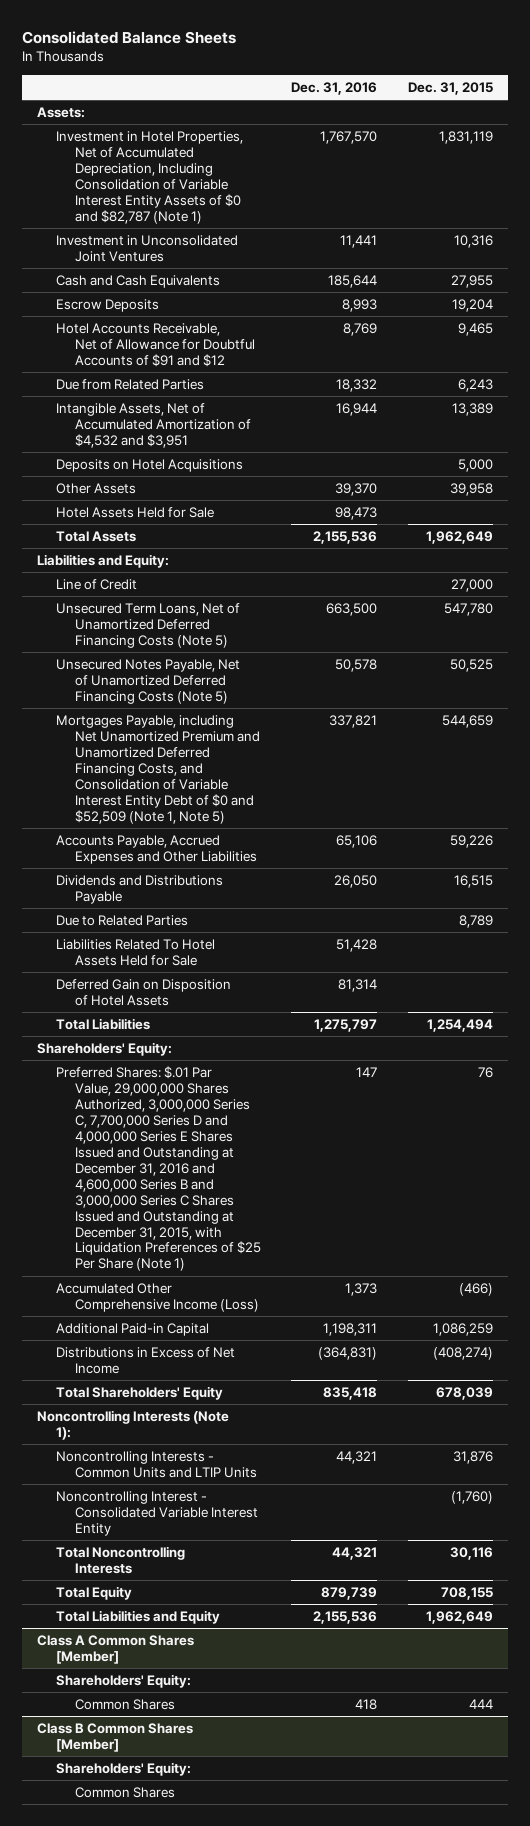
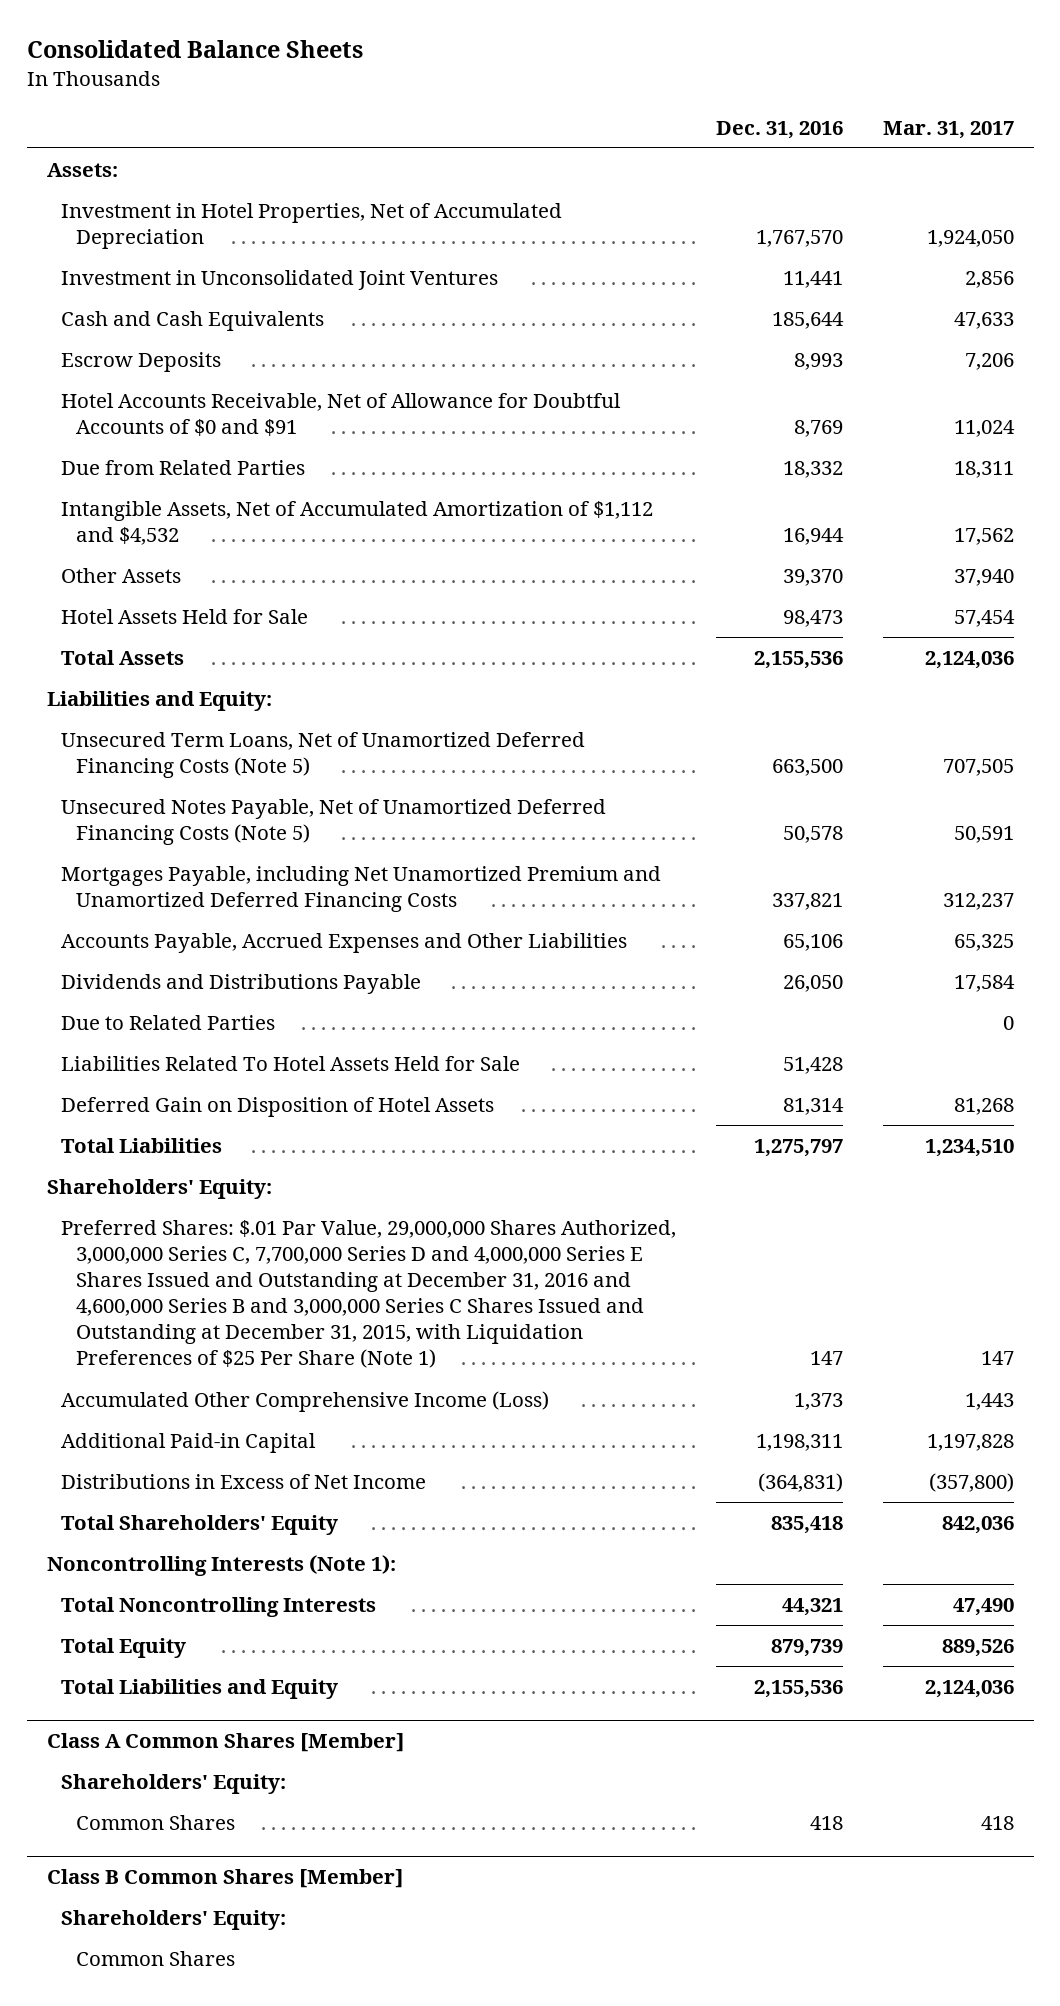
- | Dec. 31, 2016 | Dec. 31, 2015
+ | Dec. 31, 2016 | Mar. 31, 2017
- Investment in Hotel Properties, Net of Accumulated Depreciation, Including Consolidation of Variable Interest Entity Assets of $0 and $82,787 (Note 1) | 1,767,570 | 1,831,119
+ Investment in Hotel Properties, Net of Accumulated Depreciation | 1,767,570 | 1,924,050
- Hotel Accounts Receivable, Net of Allowance for Doubtful Accounts of $91 and $12 | 8,769 | 9,465
+ Hotel Accounts Receivable, Net of Allowance for Doubtful Accounts of $0 and $91 | 8,769 | 11,024
- Intangible Assets, Net of Accumulated Amortization of $4,532 and $3,951 | 16,944 | 13,389
- Deposits on Hotel Acquisitions | | 5,000
+ Intangible Assets, Net of Accumulated Amortization of $1,112 and $4,532 | 16,944 | 17,562
- Line of Credit | | 27,000
- Mortgages Payable, including Net Unamortized Premium and Unamortized Deferred Financing Costs, and Consolidation of Variable Interest Entity Debt of $0 and $52,509 (Note 1, Note 5) | 337,821 | 544,659
+ Mortgages Payable, including Net Unamortized Premium and Unamortized Deferred Financing Costs | 337,821 | 312,237
- Noncontrolling Interests - Common Units and LTIP Units | 44,321 | 31,876
- Noncontrolling Interest - Consolidated Variable Interest Entity | | (1,760)

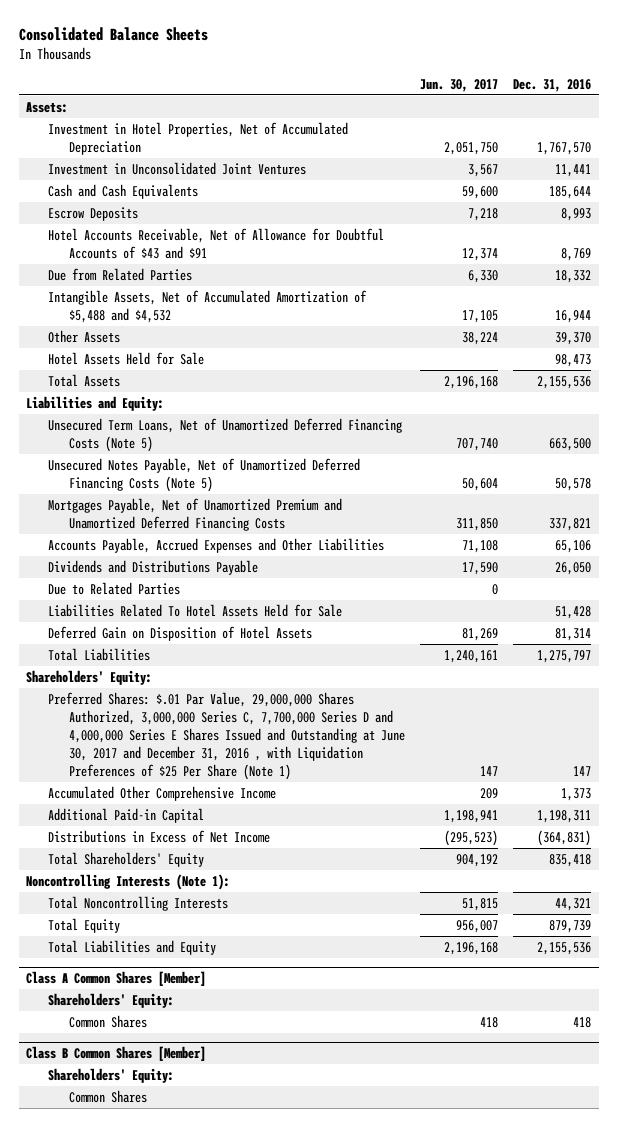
- | Dec. 31, 2016 | Mar. 31, 2017
+ | Jun. 30, 2017 | Dec. 31, 2016
- Hotel Accounts Receivable, Net of Allowance for Doubtful Accounts of $0 and $91 | 8,769 | 11,024
+ Hotel Accounts Receivable, Net of Allowance for Doubtful Accounts of $43 and $91 | 12,374 | 8,769
- Intangible Assets, Net of Accumulated Amortization of $1,112 and $4,532 | 16,944 | 17,562
+ Intangible Assets, Net of Accumulated Amortization of $5,488 and $4,532 | 17,105 | 16,944
- Mortgages Payable, including Net Unamortized Premium and Unamortized Deferred Financing Costs | 337,821 | 312,237
+ Mortgages Payable, Net of Unamortized Premium and Unamortized Deferred Financing Costs | 311,850 | 337,821
- Preferred Shares: $.01 Par Value, 29,000,000 Shares Authorized, 3,000,000 Series C, 7,700,000 Series D and 4,000,000 Series E Shares Issued and Outstanding at December 31, 2016 and 4,600,000 Series B and 3,000,000 Series C Shares Issued and Outstanding at December 31, 2015, with Liquidation Preferences of $25 Per Share (Note 1) | 147 | 147
- Accumulated Other Comprehensive Income (Loss) | 1,373 | 1,443
+ Preferred Shares: $.01 Par Value, 29,000,000 Shares Authorized, 3,000,000 Series C, 7,700,000 Series D and 4,000,000 Series E Shares Issued and Outstanding at June 30, 2017 and December 31, 2016 , with Liquidation Preferences of $25 Per Share (Note 1) | 147 | 147
+ Accumulated Other Comprehensive Income | 209 | 1,373

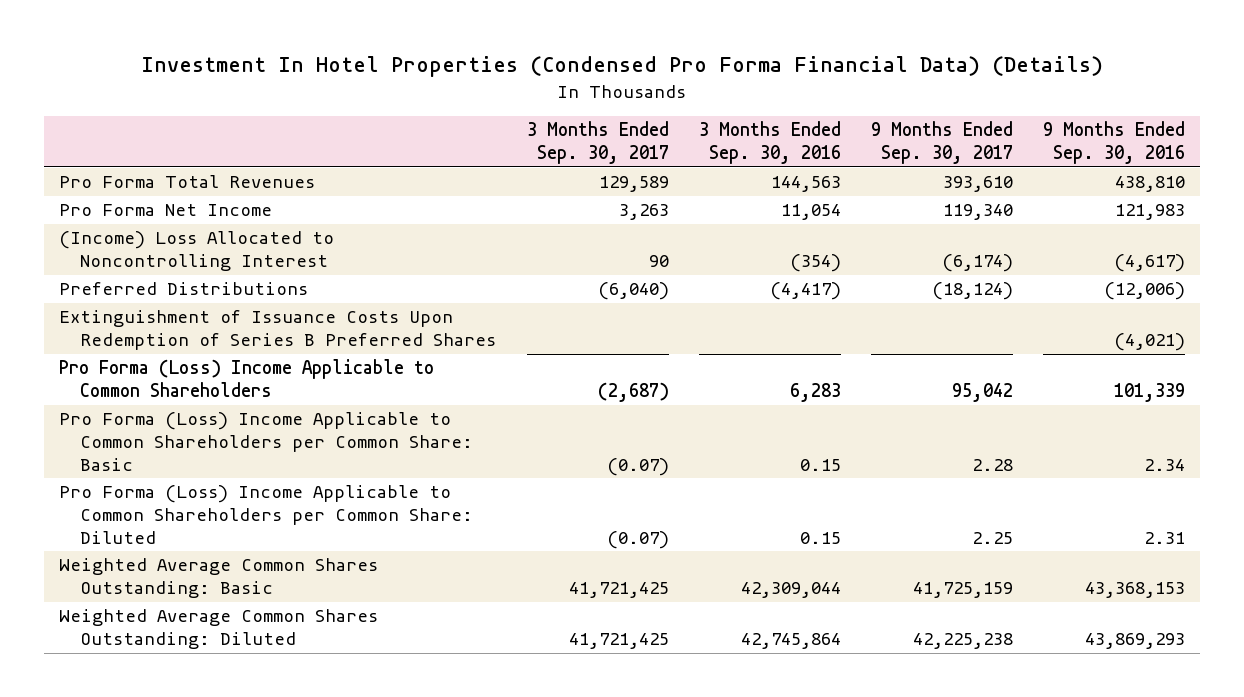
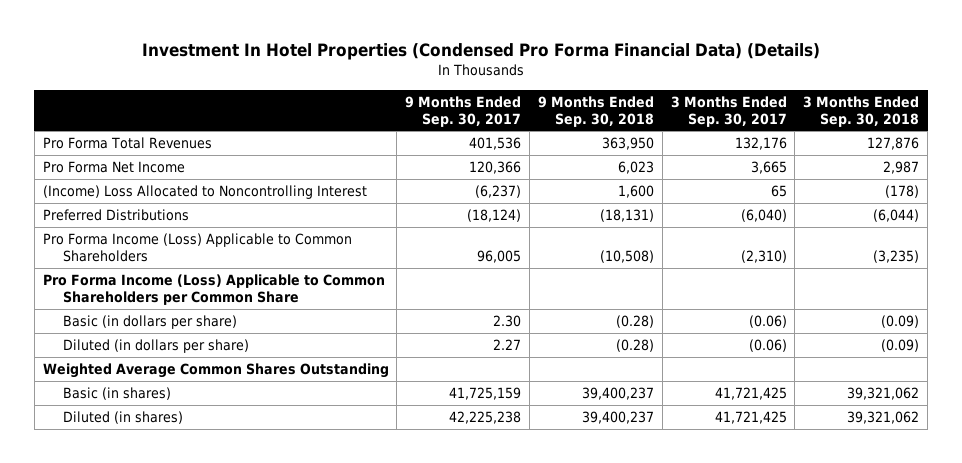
- | 3 Months Ended Sep. 30, 2017 | 3 Months Ended Sep. 30, 2016 | 9 Months Ended Sep. 30, 2017 | 9 Months Ended Sep. 30, 2016
+ | 9 Months Ended Sep. 30, 2017 | 9 Months Ended Sep. 30, 2018 | 3 Months Ended Sep. 30, 2017 | 3 Months Ended Sep. 30, 2018
- Pro Forma Total Revenues | 129,589 | 144,563 | 393,610 | 438,810
- Pro Forma Net Income | 3,263 | 11,054 | 119,340 | 121,983
- (Income) Loss Allocated to Noncontrolling Interest | 90 | (354) | (6,174) | (4,617)
+ Pro Forma Total Revenues | 401,536 | 363,950 | 132,176 | 127,876
+ Pro Forma Net Income | 120,366 | 6,023 | 3,665 | 2,987
+ (Income) Loss Allocated to Noncontrolling Interest | (6,237) | 1,600 | 65 | (178)
- Extinguishment of Issuance Costs Upon Redemption of Series B Preferred Shares | | | | (4,021)
- Pro Forma (Loss) Income Applicable to Common Shareholders | (2,687) | 6,283 | 95,042 | 101,339
- Pro Forma (Loss) Income Applicable to Common Shareholders per Common Share: Basic | (0.07) | 0.15 | 2.28 | 2.34
- Pro Forma (Loss) Income Applicable to Common Shareholders per Common Share: Diluted | (0.07) | 0.15 | 2.25 | 2.31
- Weighted Average Common Shares Outstanding: Basic | 41,721,425 | 42,309,044 | 41,725,159 | 43,368,153
- Weighted Average Common Shares Outstanding: Diluted | 41,721,425 | 42,745,864 | 42,225,238 | 43,869,293
+ Pro Forma Income (Loss) Applicable to Common Shareholders | 96,005 | (10,508) | (2,310) | (3,235)
+ Pro Forma Income (Loss) Applicable to Common Shareholders per Common Share
+ Basic (in dollars per share) | 2.30 | (0.28) | (0.06) | (0.09)
+ Diluted (in dollars per share) | 2.27 | (0.28) | (0.06) | (0.09)
+ Weighted Average Common Shares Outstanding
+ Basic (in shares) | 41,725,159 | 39,400,237 | 41,721,425 | 39,321,062
+ Diluted (in shares) | 42,225,238 | 39,400,237 | 41,721,425 | 39,321,062

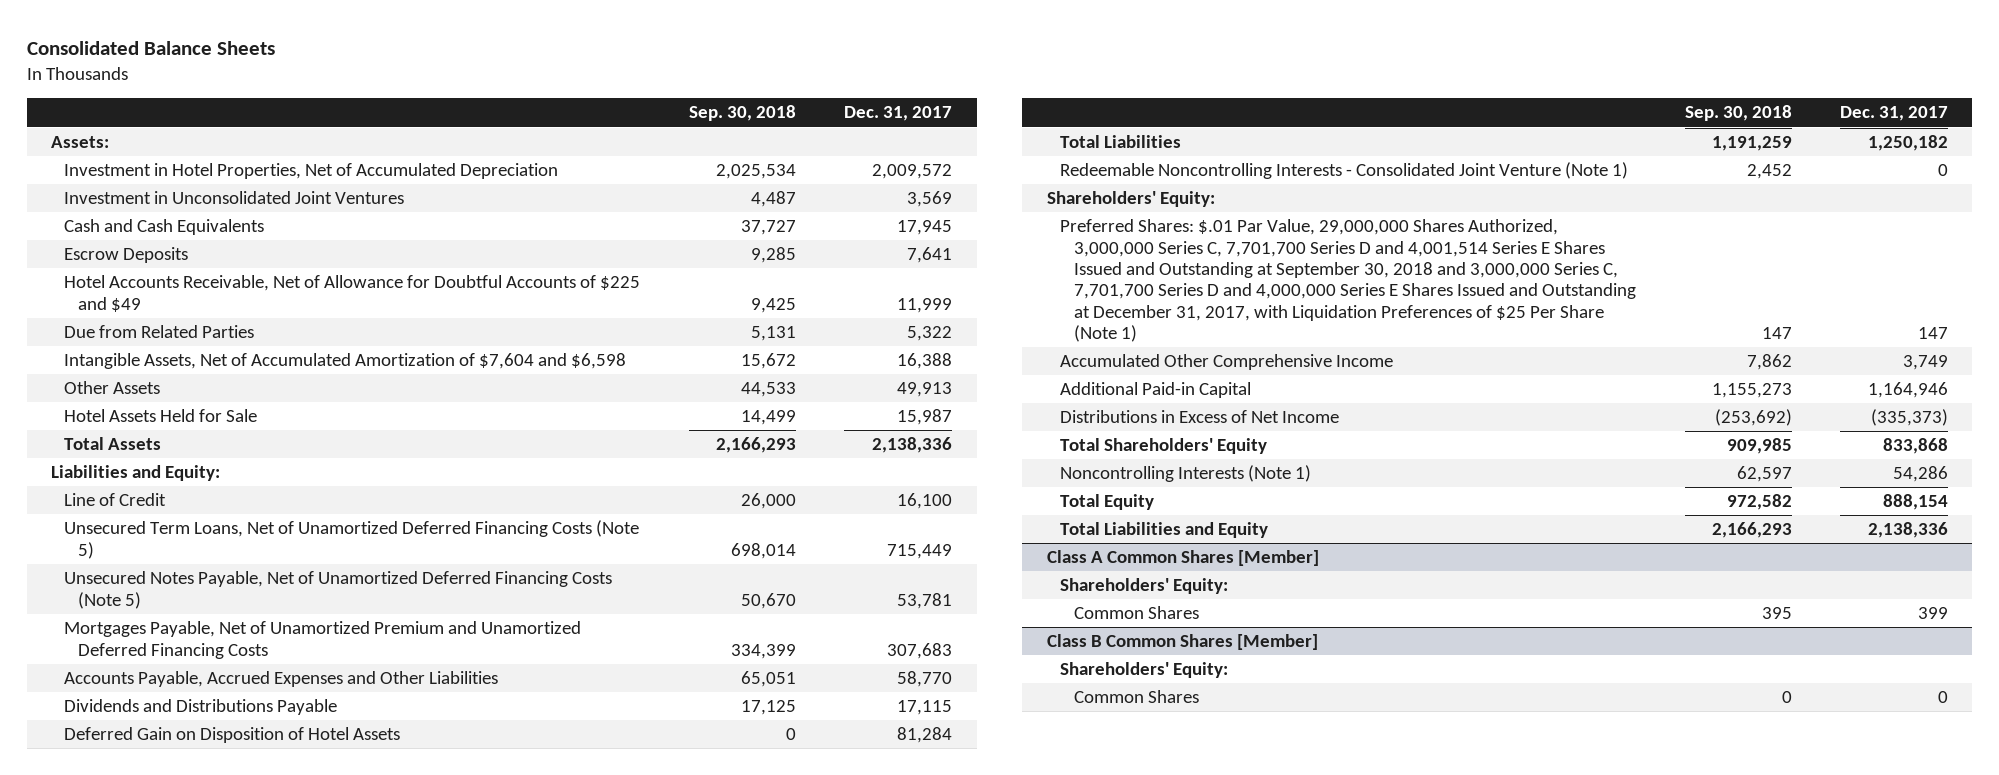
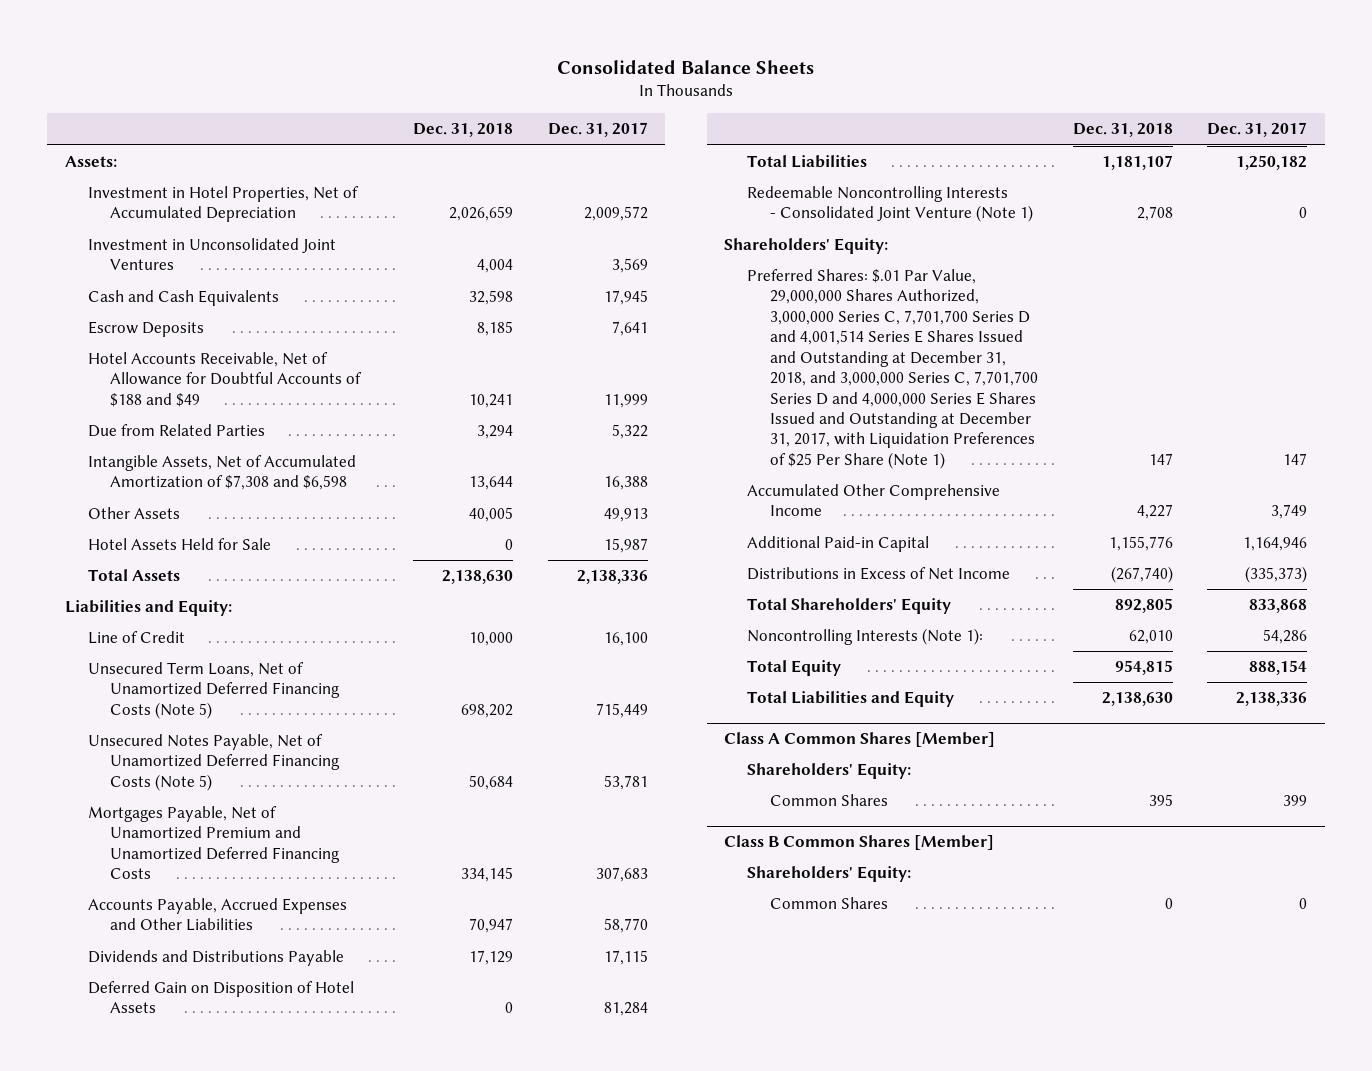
- | Sep. 30, 2018 | Dec. 31, 2017
+ | Dec. 31, 2018 | Dec. 31, 2017
- Hotel Accounts Receivable, Net of Allowance for Doubtful Accounts of $225 and $49 | 9,425 | 11,999
+ Hotel Accounts Receivable, Net of Allowance for Doubtful Accounts of $188 and $49 | 10,241 | 11,999
- Intangible Assets, Net of Accumulated Amortization of $7,604 and $6,598 | 15,672 | 16,388
+ Intangible Assets, Net of Accumulated Amortization of $7,308 and $6,598 | 13,644 | 16,388
- Preferred Shares: $.01 Par Value, 29,000,000 Shares Authorized, 3,000,000 Series C, 7,701,700 Series D and 4,001,514 Series E Shares Issued and Outstanding at September 30, 2018 and 3,000,000 Series C, 7,701,700 Series D and 4,000,000 Series E Shares Issued and Outstanding at December 31, 2017, with Liquidation Preferences of $25 Per Share (Note 1) | 147 | 147
+ Preferred Shares: $.01 Par Value, 29,000,000 Shares Authorized, 3,000,000 Series C, 7,701,700 Series D and 4,001,514 Series E Shares Issued and Outstanding at December 31, 2018, and 3,000,000 Series C, 7,701,700 Series D and 4,000,000 Series E Shares Issued and Outstanding at December 31, 2017, with Liquidation Preferences of $25 Per Share (Note 1) | 147 | 147
- Noncontrolling Interests (Note 1) | 62,597 | 54,286
+ Noncontrolling Interests (Note 1): | 62,010 | 54,286

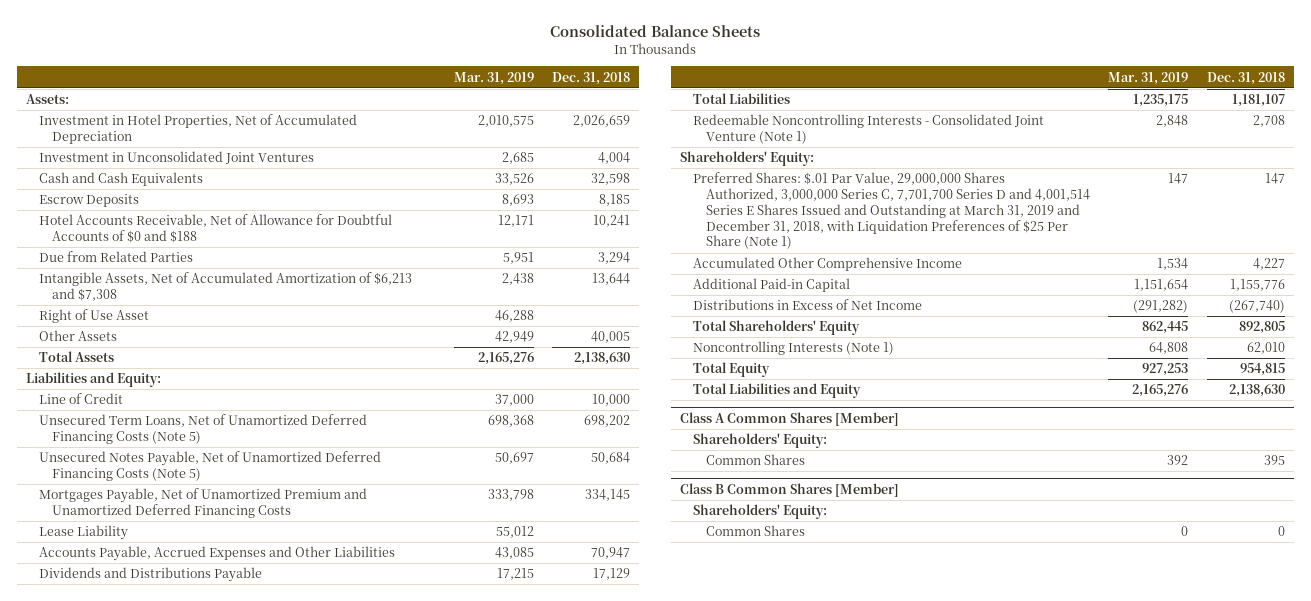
- | Dec. 31, 2018 | Dec. 31, 2017
+ | Mar. 31, 2019 | Dec. 31, 2018
- Hotel Accounts Receivable, Net of Allowance for Doubtful Accounts of $188 and $49 | 10,241 | 11,999
+ Hotel Accounts Receivable, Net of Allowance for Doubtful Accounts of $0 and $188 | 12,171 | 10,241
- Intangible Assets, Net of Accumulated Amortization of $7,308 and $6,598 | 13,644 | 16,388
+ Intangible Assets, Net of Accumulated Amortization of $6,213 and $7,308 | 2,438 | 13,644
+ Right of Use Asset | 46,288 |
- Hotel Assets Held for Sale | 0 | 15,987
+ Lease Liability | 55,012 |
- Deferred Gain on Disposition of Hotel Assets | 0 | 81,284
- Preferred Shares: $.01 Par Value, 29,000,000 Shares Authorized, 3,000,000 Series C, 7,701,700 Series D and 4,001,514 Series E Shares Issued and Outstanding at December 31, 2018, and 3,000,000 Series C, 7,701,700 Series D and 4,000,000 Series E Shares Issued and Outstanding at December 31, 2017, with Liquidation Preferences of $25 Per Share (Note 1) | 147 | 147
+ Preferred Shares: $.01 Par Value, 29,000,000 Shares Authorized, 3,000,000 Series C, 7,701,700 Series D and 4,001,514 Series E Shares Issued and Outstanding at March 31, 2019 and December 31, 2018, with Liquidation Preferences of $25 Per Share (Note 1) | 147 | 147
- Noncontrolling Interests (Note 1): | 62,010 | 54,286
+ Noncontrolling Interests (Note 1) | 64,808 | 62,010

